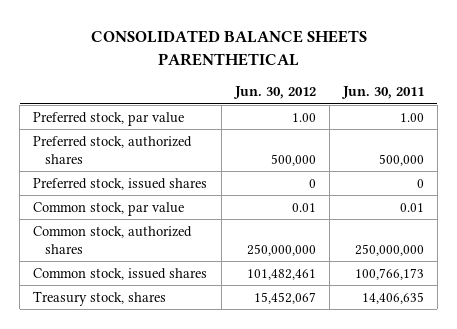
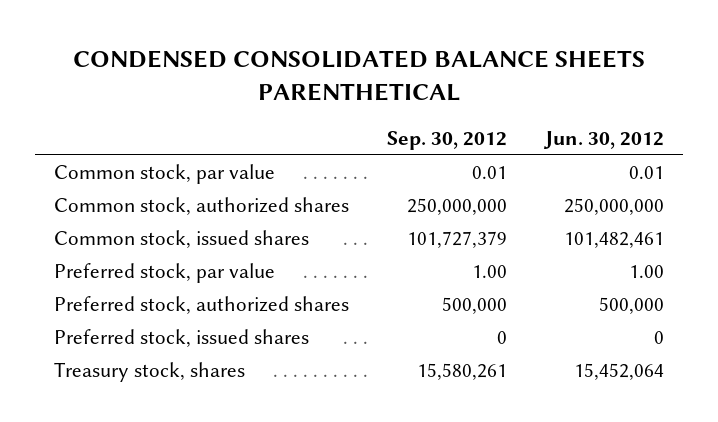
- CONSOLIDATED BALANCE SHEETS PARENTHETICAL
+ CONDENSED CONSOLIDATED BALANCE SHEETS PARENTHETICAL
- | Jun. 30, 2012 | Jun. 30, 2011
+ | Sep. 30, 2012 | Jun. 30, 2012
- Treasury stock, shares | 15,452,067 | 14,406,635
moved down: Preferred stock, par value | 1.00 | 1.00
moved down: Preferred stock, authorized shares | 500,000 | 500,000
moved down: Preferred stock, issued shares | 0 | 0
+ Treasury stock, shares | 15,580,261 | 15,452,064

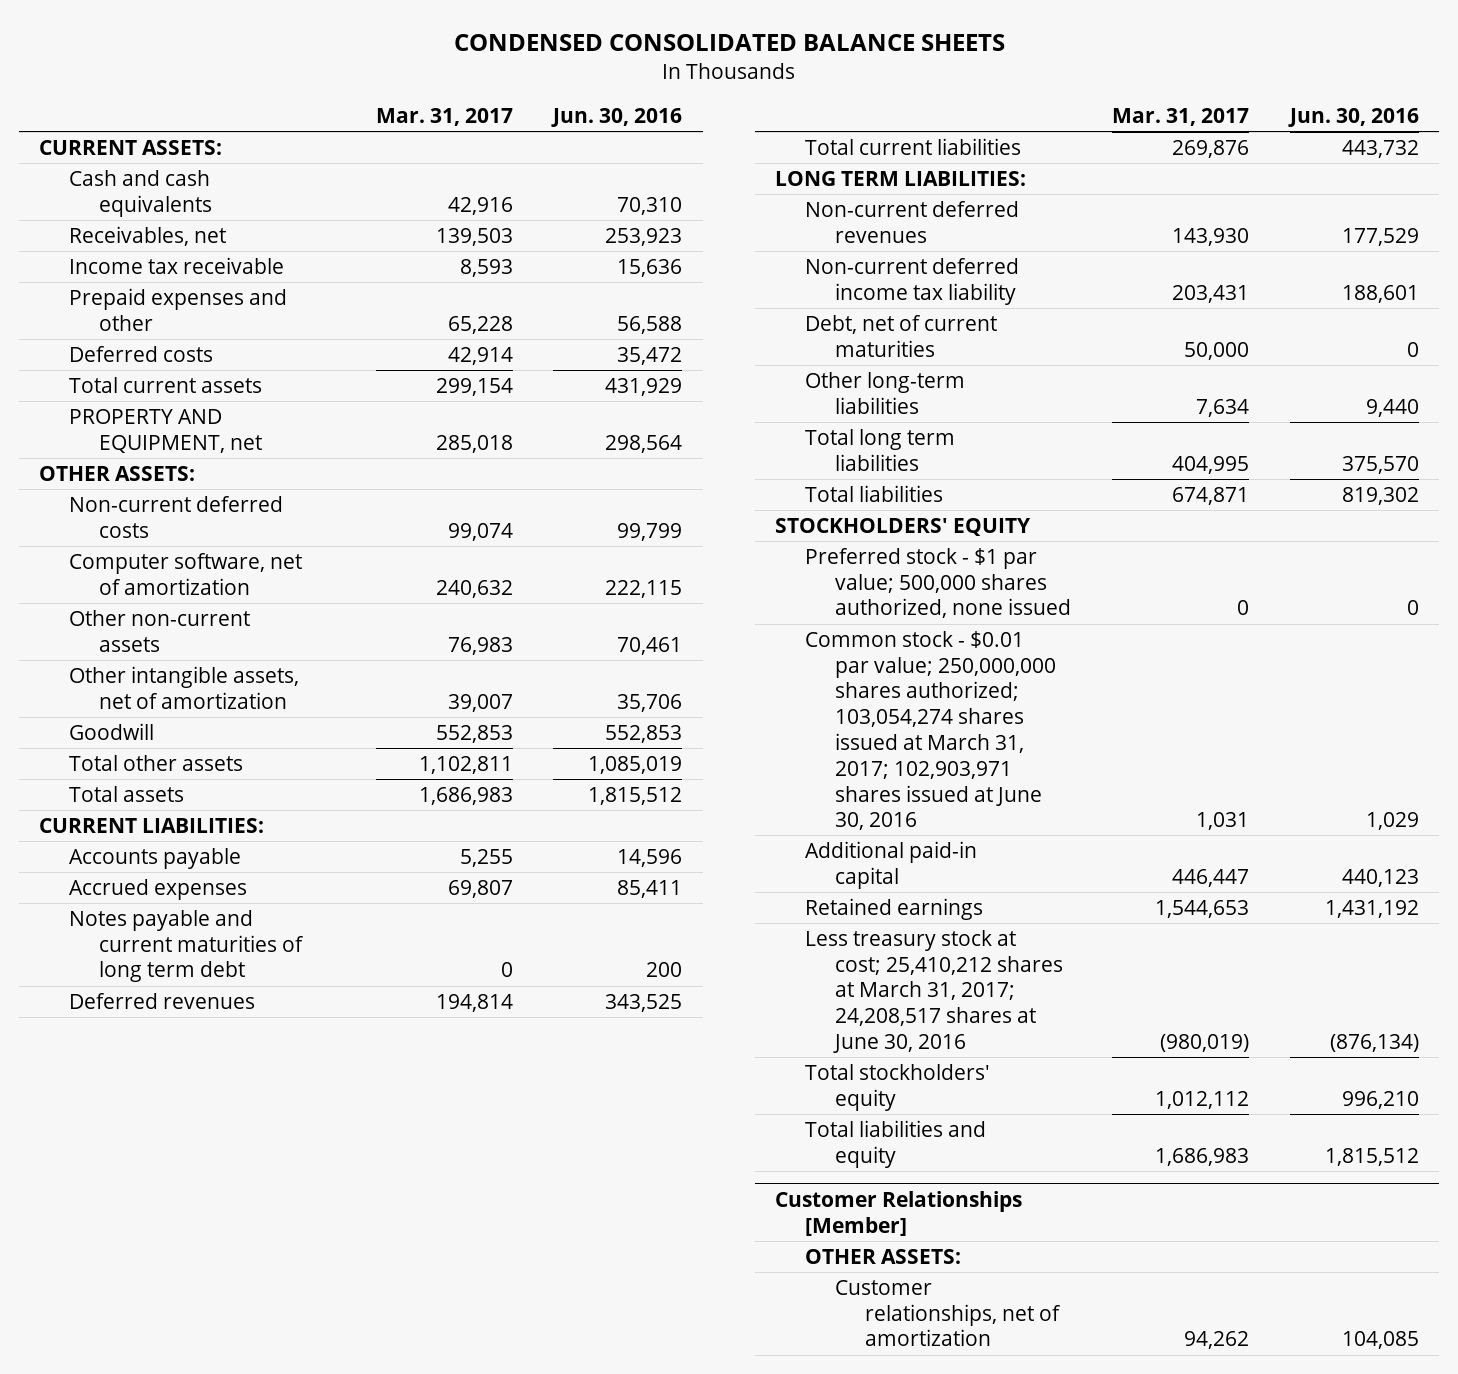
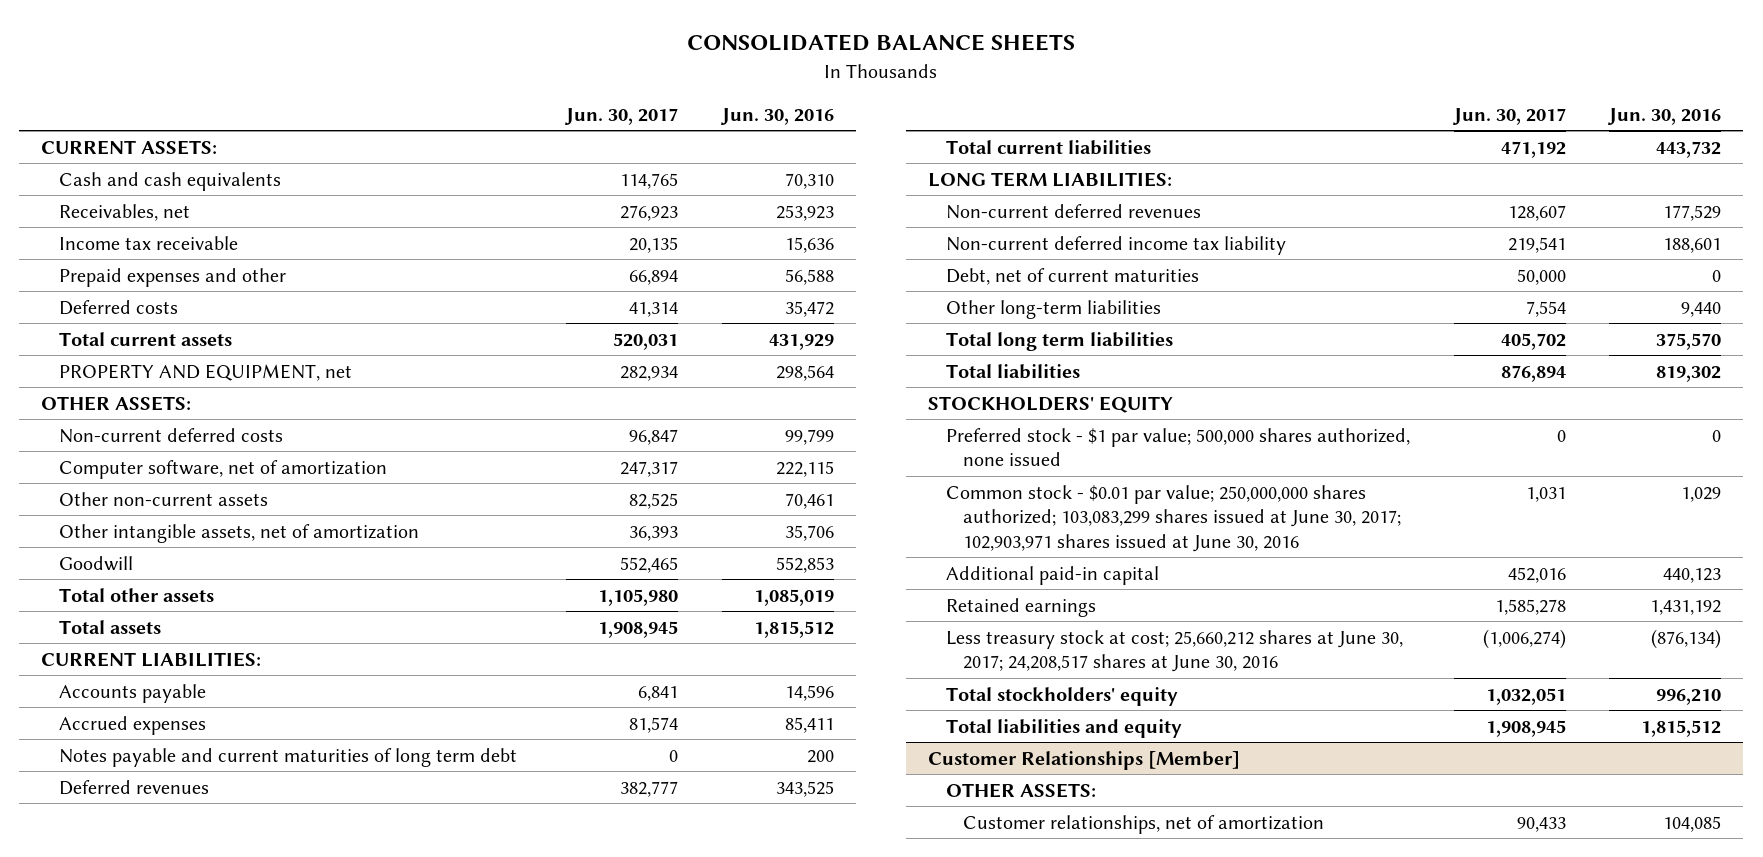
- CONDENSED CONSOLIDATED BALANCE SHEETS
+ CONSOLIDATED BALANCE SHEETS
- | Mar. 31, 2017 | Jun. 30, 2016
+ | Jun. 30, 2017 | Jun. 30, 2016
- Common stock - $0.01 par value; 250,000,000 shares authorized; 103,054,274 shares issued at March 31, 2017; 102,903,971 shares issued at June 30, 2016 | 1,031 | 1,029
+ Common stock - $0.01 par value; 250,000,000 shares authorized; 103,083,299 shares issued at June 30, 2017; 102,903,971 shares issued at June 30, 2016 | 1,031 | 1,029
- Less treasury stock at cost; 25,410,212 shares at March 31, 2017; 24,208,517 shares at June 30, 2016 | (980,019) | (876,134)
+ Less treasury stock at cost; 25,660,212 shares at June 30, 2017; 24,208,517 shares at June 30, 2016 | (1,006,274) | (876,134)

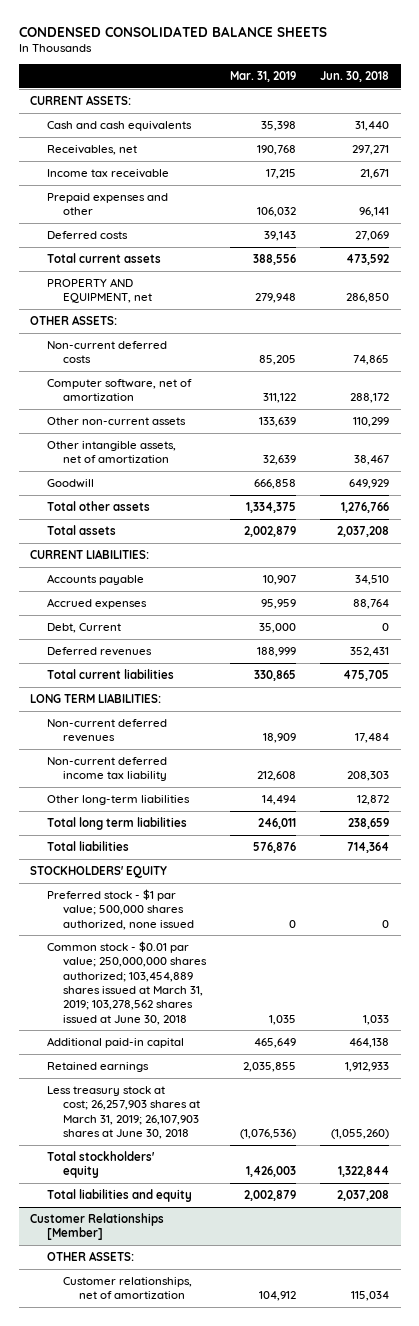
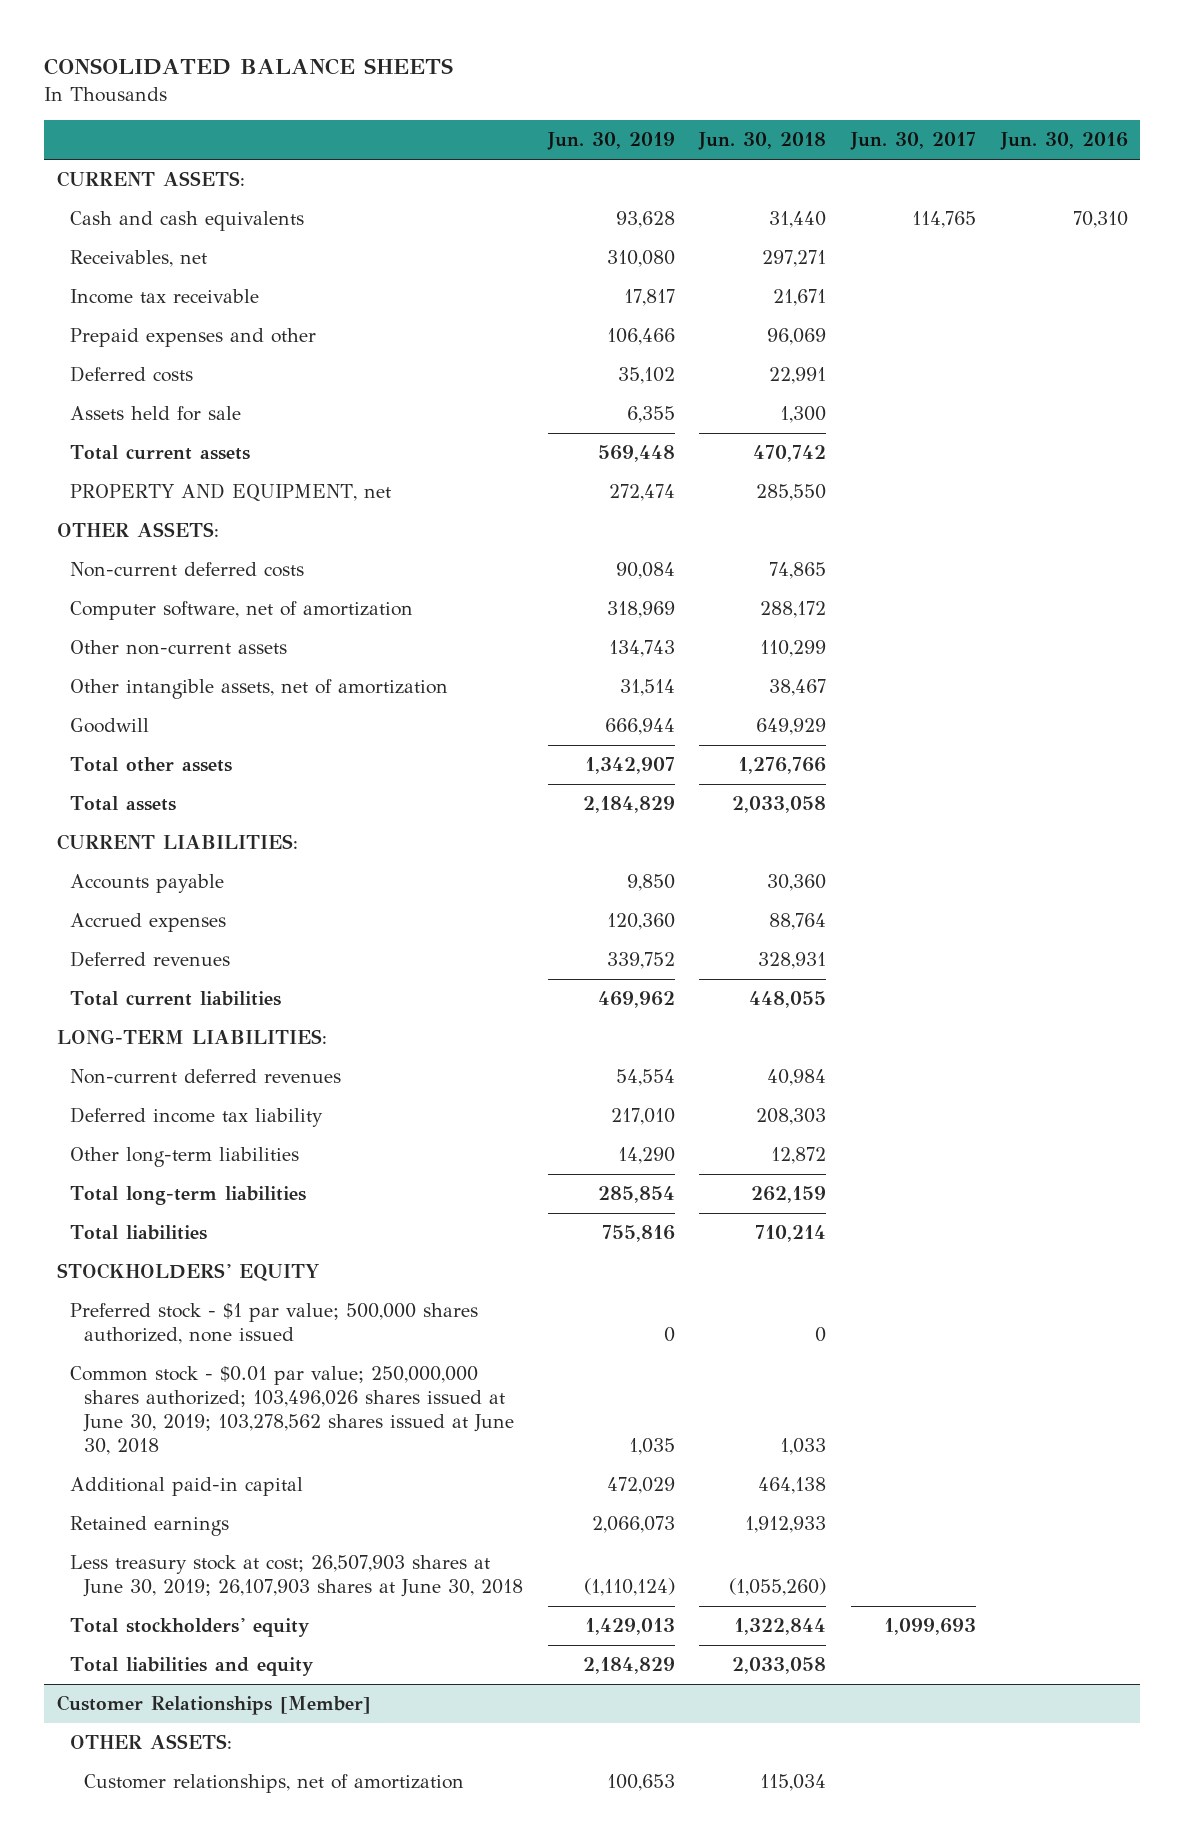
- CONDENSED CONSOLIDATED BALANCE SHEETS
+ CONSOLIDATED BALANCE SHEETS
- | Mar. 31, 2019 | Jun. 30, 2018
+ | Jun. 30, 2019 | Jun. 30, 2018 | Jun. 30, 2017 | Jun. 30, 2016
- Prepaid expenses and other | 106,032 | 96,141
- Deferred costs | 39,143 | 27,069
- Total current assets | 388,556 | 473,592
- PROPERTY AND EQUIPMENT, net | 279,948 | 286,850
+ Prepaid expenses and other | 106,466 | 96,069 | |
+ Deferred costs | 35,102 | 22,991 | |
+ Assets held for sale | 6,355 | 1,300 | |
+ Total current assets | 569,448 | 470,742 | |
+ PROPERTY AND EQUIPMENT, net | 272,474 | 285,550 | |
- Total assets | 2,002,879 | 2,037,208
+ Total assets | 2,184,829 | 2,033,058 | |
- Accounts payable | 10,907 | 34,510
+ Accounts payable | 9,850 | 30,360 | |
- Debt, Current | 35,000 | 0
- Deferred revenues | 188,999 | 352,431
- Total current liabilities | 330,865 | 475,705
- LONG TERM LIABILITIES:
- Non-current deferred revenues | 18,909 | 17,484
- Non-current deferred income tax liability | 212,608 | 208,303
+ Deferred revenues | 339,752 | 328,931 | |
+ Total current liabilities | 469,962 | 448,055 | |
+ LONG-TERM LIABILITIES:
+ Non-current deferred revenues | 54,554 | 40,984 | |
+ Deferred income tax liability | 217,010 | 208,303 | |
- Total long term liabilities | 246,011 | 238,659
- Total liabilities | 576,876 | 714,364
+ Total long-term liabilities | 285,854 | 262,159 | |
+ Total liabilities | 755,816 | 710,214 | |
- Common stock - $0.01 par value; 250,000,000 shares authorized; 103,454,889 shares issued at March 31, 2019; 103,278,562 shares issued at June 30, 2018 | 1,035 | 1,033
+ Common stock - $0.01 par value; 250,000,000 shares authorized; 103,496,026 shares issued at June 30, 2019; 103,278,562 shares issued at June 30, 2018 | 1,035 | 1,033 | |
- Less treasury stock at cost; 26,257,903 shares at March 31, 2019; 26,107,903 shares at June 30, 2018 | (1,076,536) | (1,055,260)
+ Less treasury stock at cost; 26,507,903 shares at June 30, 2019; 26,107,903 shares at June 30, 2018 | (1,110,124) | (1,055,260) | |
- Total liabilities and equity | 2,002,879 | 2,037,208
+ Total liabilities and equity | 2,184,829 | 2,033,058 | |

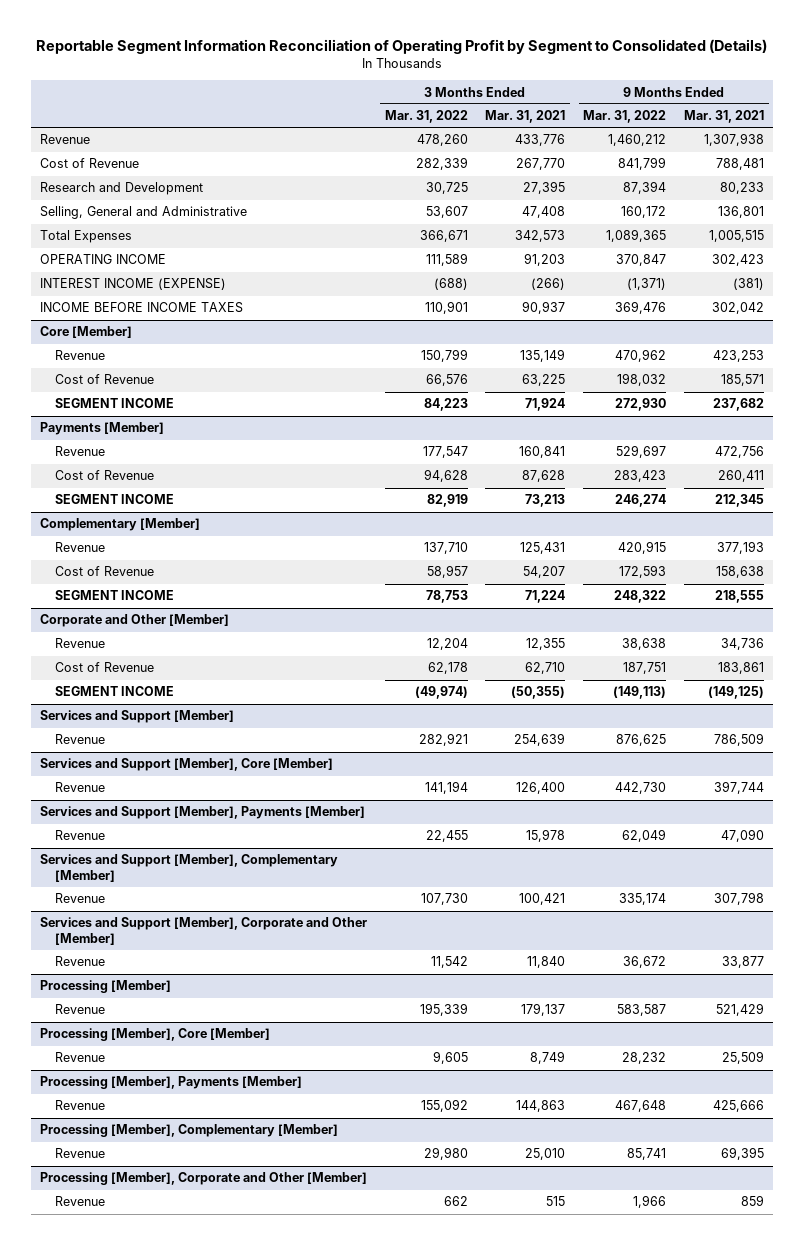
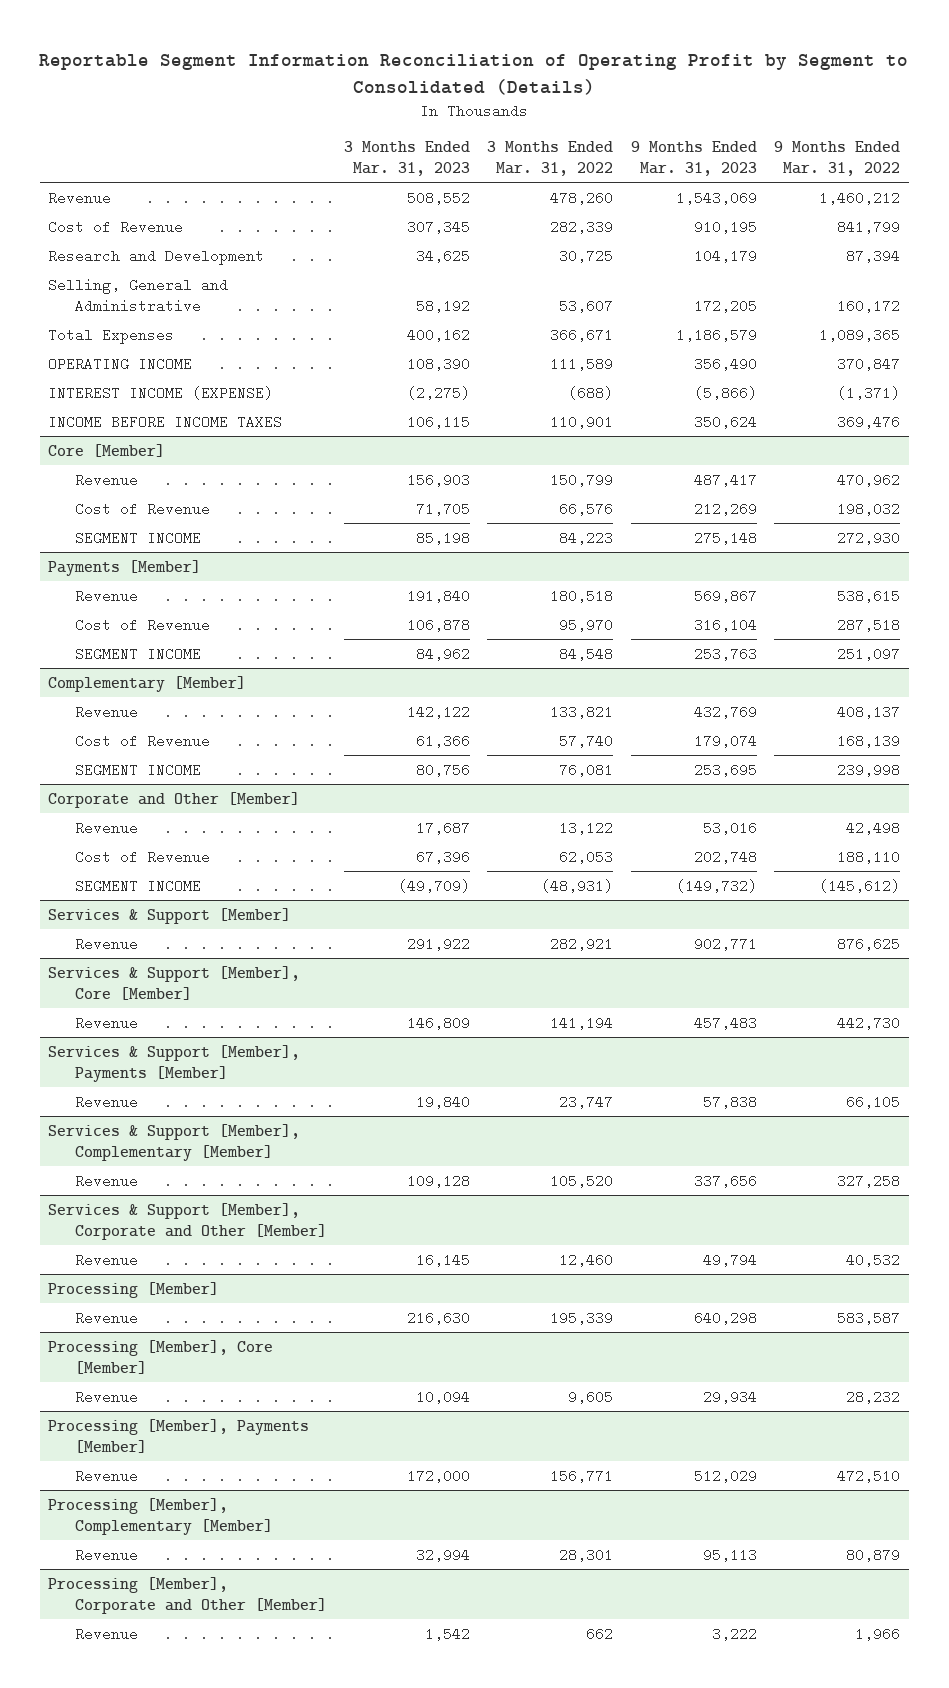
- | 3 Months Ended Mar. 31, 2022 | 3 Months Ended Mar. 31, 2021 | 9 Months Ended Mar. 31, 2022 | 9 Months Ended Mar. 31, 2021
+ | 3 Months Ended Mar. 31, 2023 | 3 Months Ended Mar. 31, 2022 | 9 Months Ended Mar. 31, 2023 | 9 Months Ended Mar. 31, 2022
@ Payments [Member]
- Revenue | 177,547 | 160,841 | 529,697 | 472,756
- Cost of Revenue | 94,628 | 87,628 | 283,423 | 260,411
- SEGMENT INCOME | 82,919 | 73,213 | 246,274 | 212,345
+ Revenue | 191,840 | 180,518 | 569,867 | 538,615
+ Cost of Revenue | 106,878 | 95,970 | 316,104 | 287,518
+ SEGMENT INCOME | 84,962 | 84,548 | 253,763 | 251,097
@ Complementary [Member]
- Revenue | 137,710 | 125,431 | 420,915 | 377,193
- Cost of Revenue | 58,957 | 54,207 | 172,593 | 158,638
- SEGMENT INCOME | 78,753 | 71,224 | 248,322 | 218,555
+ Revenue | 142,122 | 133,821 | 432,769 | 408,137
+ Cost of Revenue | 61,366 | 57,740 | 179,074 | 168,139
+ SEGMENT INCOME | 80,756 | 76,081 | 253,695 | 239,998
@ Corporate and Other [Member]
- Revenue | 12,204 | 12,355 | 38,638 | 34,736
- Cost of Revenue | 62,178 | 62,710 | 187,751 | 183,861
- SEGMENT INCOME | (49,974) | (50,355) | (149,113) | (149,125)
- Services and Support [Member]
@ Corporate and Other [Member]
+ Revenue | 17,687 | 13,122 | 53,016 | 42,498
+ Cost of Revenue | 67,396 | 62,053 | 202,748 | 188,110
+ SEGMENT INCOME | (49,709) | (48,931) | (149,732) | (145,612)
+ Services & Support [Member]
- Services and Support [Member], Core [Member]
+ Services & Support [Member], Core [Member]
- Services and Support [Member], Payments [Member]
- Revenue | 22,455 | 15,978 | 62,049 | 47,090
- Services and Support [Member], Complementary [Member]
- Revenue | 107,730 | 100,421 | 335,174 | 307,798
- Services and Support [Member], Corporate and Other [Member]
- Revenue | 11,542 | 11,840 | 36,672 | 33,877
+ Services & Support [Member], Payments [Member]
+ Revenue | 19,840 | 23,747 | 57,838 | 66,105
+ Services & Support [Member], Complementary [Member]
+ Revenue | 109,128 | 105,520 | 337,656 | 327,258
+ Services & Support [Member], Corporate and Other [Member]
+ Revenue | 16,145 | 12,460 | 49,794 | 40,532
@ Processing [Member], Payments [Member]
- Revenue | 155,092 | 144,863 | 467,648 | 425,666
+ Revenue | 172,000 | 156,771 | 512,029 | 472,510
@ Processing [Member], Complementary [Member]
- Revenue | 29,980 | 25,010 | 85,741 | 69,395
+ Revenue | 32,994 | 28,301 | 95,113 | 80,879

